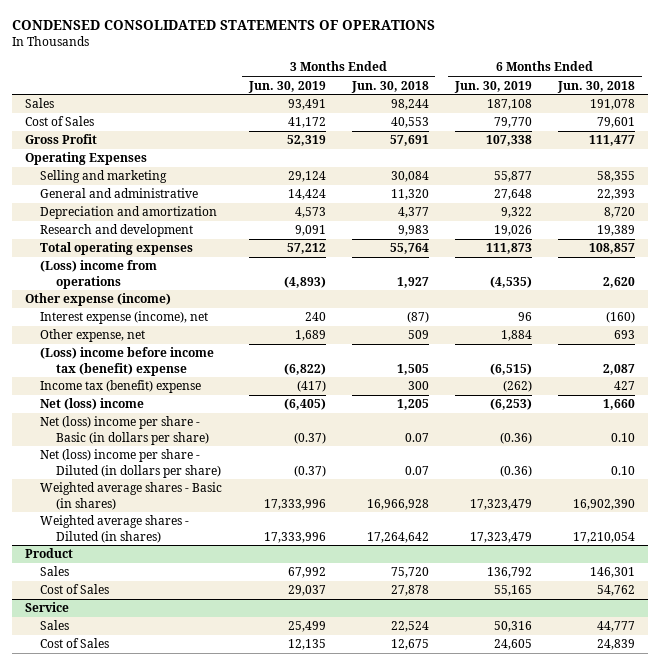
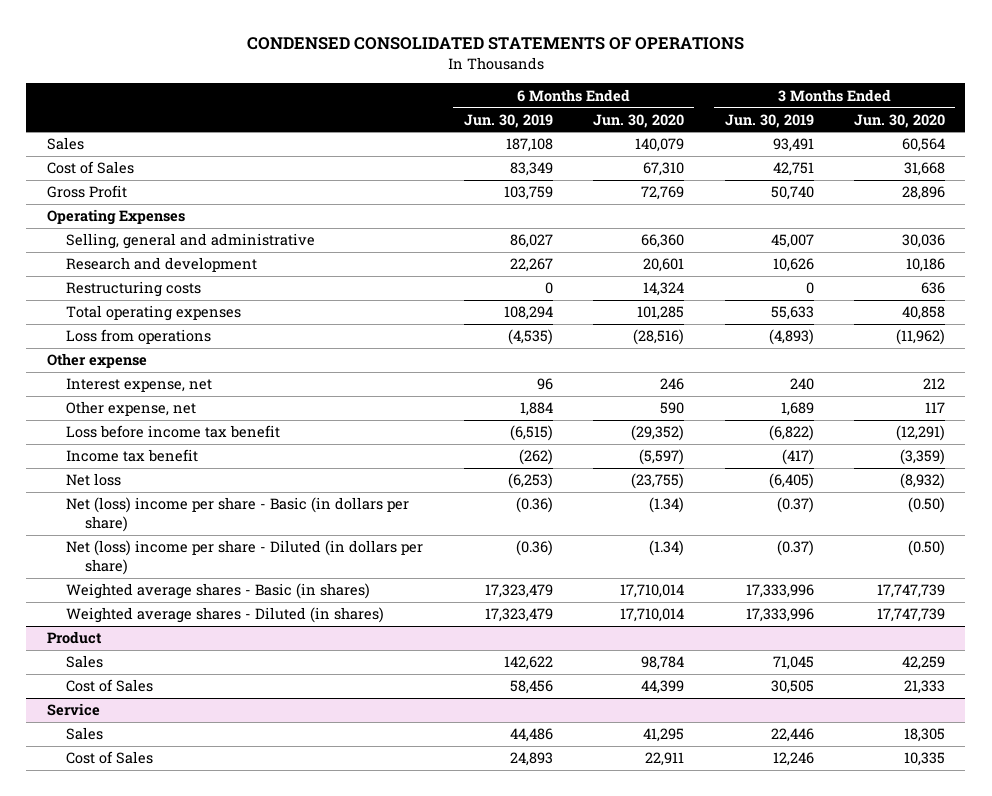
- | 3 Months Ended Jun. 30, 2019 | 3 Months Ended Jun. 30, 2018 | 6 Months Ended Jun. 30, 2019 | 6 Months Ended Jun. 30, 2018
+ | 6 Months Ended Jun. 30, 2019 | 6 Months Ended Jun. 30, 2020 | 3 Months Ended Jun. 30, 2019 | 3 Months Ended Jun. 30, 2020
- Cost of Sales | 41,172 | 40,553 | 79,770 | 79,601
- Gross Profit | 52,319 | 57,691 | 107,338 | 111,477
+ Cost of Sales | 83,349 | 67,310 | 42,751 | 31,668
+ Gross Profit | 103,759 | 72,769 | 50,740 | 28,896
- Selling and marketing | 29,124 | 30,084 | 55,877 | 58,355
- General and administrative | 14,424 | 11,320 | 27,648 | 22,393
- Depreciation and amortization | 4,573 | 4,377 | 9,322 | 8,720
- Research and development | 9,091 | 9,983 | 19,026 | 19,389
- Total operating expenses | 57,212 | 55,764 | 111,873 | 108,857
- (Loss) income from operations | (4,893) | 1,927 | (4,535) | 2,620
- Other expense (income)
- Interest expense (income), net | 240 | (87) | 96 | (160)
+ Selling, general and administrative | 86,027 | 66,360 | 45,007 | 30,036
+ Research and development | 22,267 | 20,601 | 10,626 | 10,186
+ Restructuring costs | 0 | 14,324 | 0 | 636
+ Total operating expenses | 108,294 | 101,285 | 55,633 | 40,858
+ Loss from operations | (4,535) | (28,516) | (4,893) | (11,962)
+ Other expense
+ Interest expense, net | 96 | 246 | 240 | 212
- (Loss) income before income tax (benefit) expense | (6,822) | 1,505 | (6,515) | 2,087
- Income tax (benefit) expense | (417) | 300 | (262) | 427
- Net (loss) income | (6,405) | 1,205 | (6,253) | 1,660
+ Loss before income tax benefit | (6,515) | (29,352) | (6,822) | (12,291)
+ Income tax benefit | (262) | (5,597) | (417) | (3,359)
+ Net loss | (6,253) | (23,755) | (6,405) | (8,932)
@ Product
- Sales | 67,992 | 75,720 | 136,792 | 146,301
- Cost of Sales | 29,037 | 27,878 | 55,165 | 54,762
+ Sales | 142,622 | 98,784 | 71,045 | 42,259
+ Cost of Sales | 58,456 | 44,399 | 30,505 | 21,333
@ Service
- Sales | 25,499 | 22,524 | 50,316 | 44,777
- Cost of Sales | 12,135 | 12,675 | 24,605 | 24,839
+ Sales | 44,486 | 41,295 | 22,446 | 18,305
+ Cost of Sales | 24,893 | 22,911 | 12,246 | 10,335

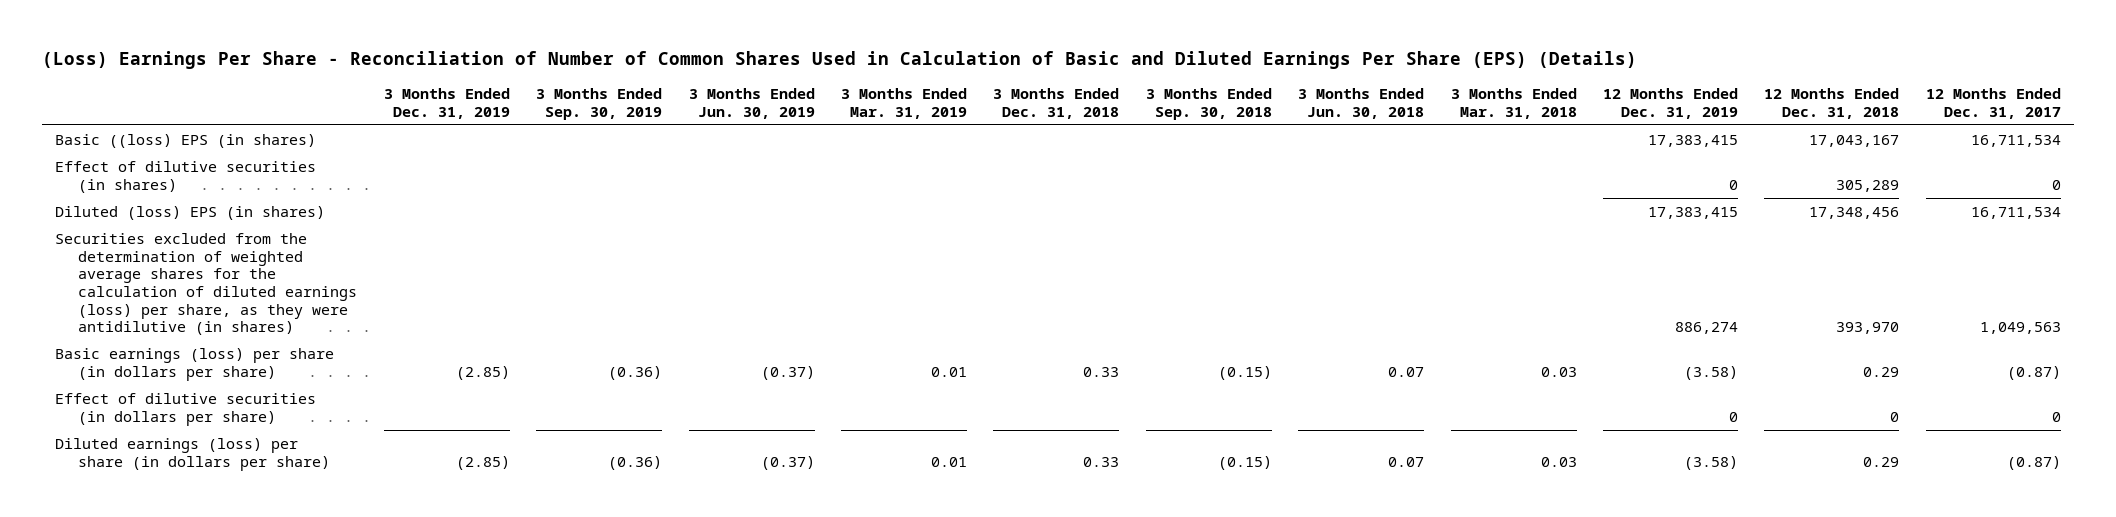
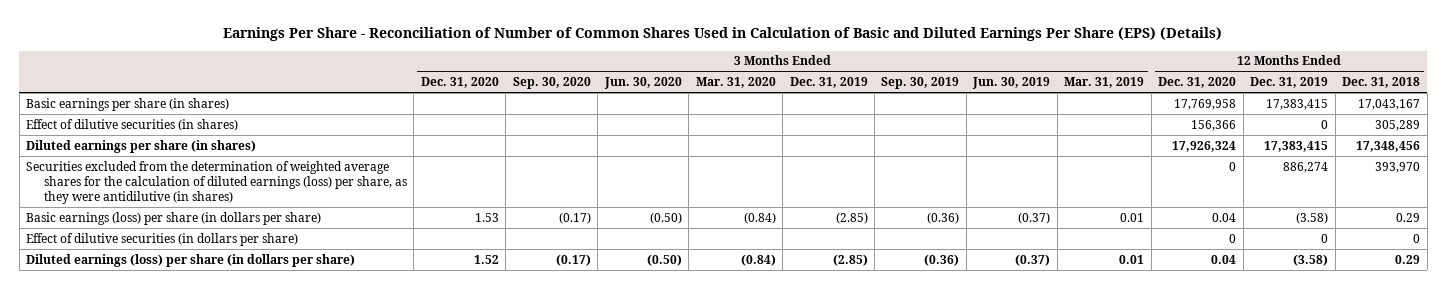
- (Loss) Earnings Per Share - Reconciliation of Number of Common Shares Used in Calculation of Basic and Diluted Earnings Per Share (EPS) (Details)
+ Earnings Per Share - Reconciliation of Number of Common Shares Used in Calculation of Basic and Diluted Earnings Per Share (EPS) (Details)
- | 3 Months Ended Dec. 31, 2019 | 3 Months Ended Sep. 30, 2019 | 3 Months Ended Jun. 30, 2019 | 3 Months Ended Mar. 31, 2019 | 3 Months Ended Dec. 31, 2018 | 3 Months Ended Sep. 30, 2018 | 3 Months Ended Jun. 30, 2018 | 3 Months Ended Mar. 31, 2018 | 12 Months Ended Dec. 31, 2019 | 12 Months Ended Dec. 31, 2018 | 12 Months Ended Dec. 31, 2017
+ | 3 Months Ended Dec. 31, 2020 | 3 Months Ended Sep. 30, 2020 | 3 Months Ended Jun. 30, 2020 | 3 Months Ended Mar. 31, 2020 | 3 Months Ended Dec. 31, 2019 | 3 Months Ended Sep. 30, 2019 | 3 Months Ended Jun. 30, 2019 | 3 Months Ended Mar. 31, 2019 | 12 Months Ended Dec. 31, 2020 | 12 Months Ended Dec. 31, 2019 | 12 Months Ended Dec. 31, 2018
- Basic ((loss) EPS (in shares) | | | | | | | | | 17,383,415 | 17,043,167 | 16,711,534
+ Basic earnings per share (in shares) | | | | | | | | | 17,769,958 | 17,383,415 | 17,043,167
- Diluted (loss) EPS (in shares) | | | | | | | | | 17,383,415 | 17,348,456 | 16,711,534
+ Diluted earnings per share (in shares) | | | | | | | | | 17,926,324 | 17,383,415 | 17,348,456

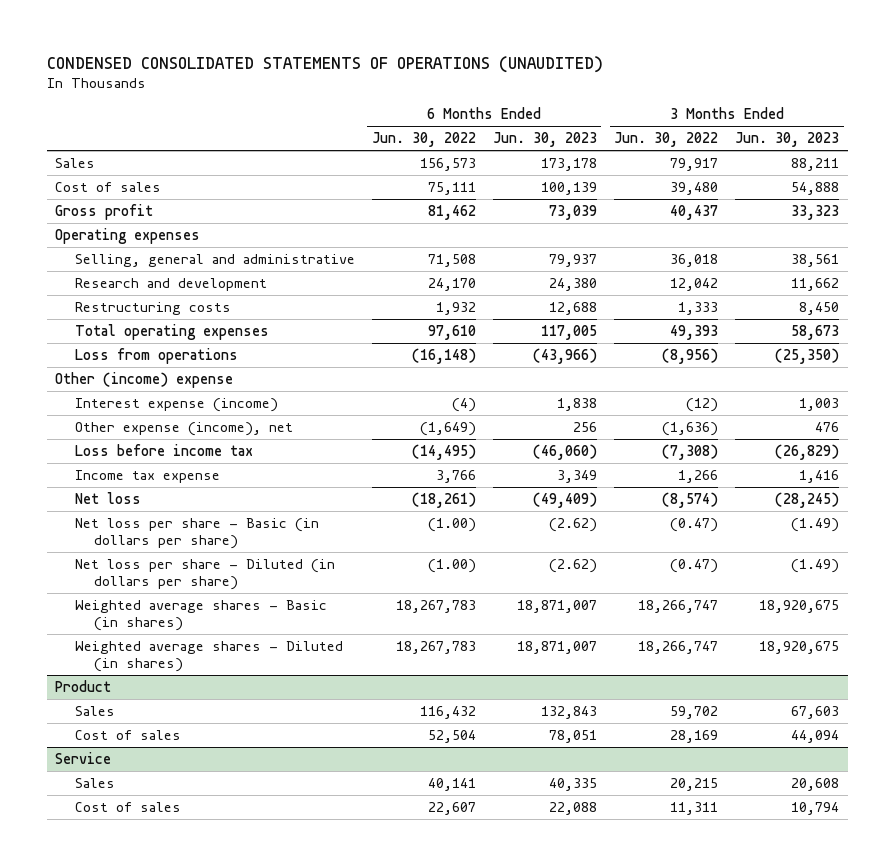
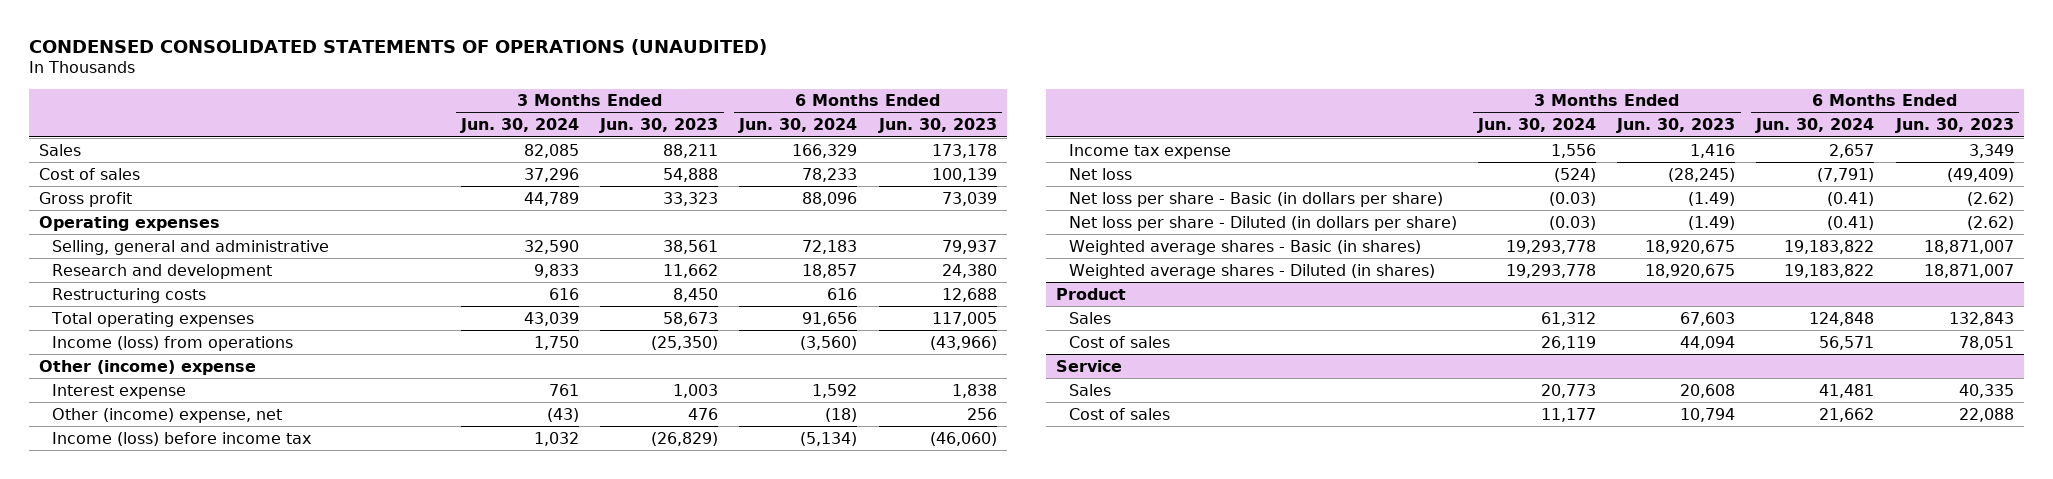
- | 6 Months Ended Jun. 30, 2022 | 6 Months Ended Jun. 30, 2023 | 3 Months Ended Jun. 30, 2022 | 3 Months Ended Jun. 30, 2023
+ | 3 Months Ended Jun. 30, 2024 | 3 Months Ended Jun. 30, 2023 | 6 Months Ended Jun. 30, 2024 | 6 Months Ended Jun. 30, 2023
- Loss from operations | (16,148) | (43,966) | (8,956) | (25,350)
+ Income (loss) from operations | 1,750 | (25,350) | (3,560) | (43,966)
- Interest expense (income) | (4) | 1,838 | (12) | 1,003
- Other expense (income), net | (1,649) | 256 | (1,636) | 476
- Loss before income tax | (14,495) | (46,060) | (7,308) | (26,829)
+ Interest expense | 761 | 1,003 | 1,592 | 1,838
+ Other (income) expense, net | (43) | 476 | (18) | 256
+ Income (loss) before income tax | 1,032 | (26,829) | (5,134) | (46,060)

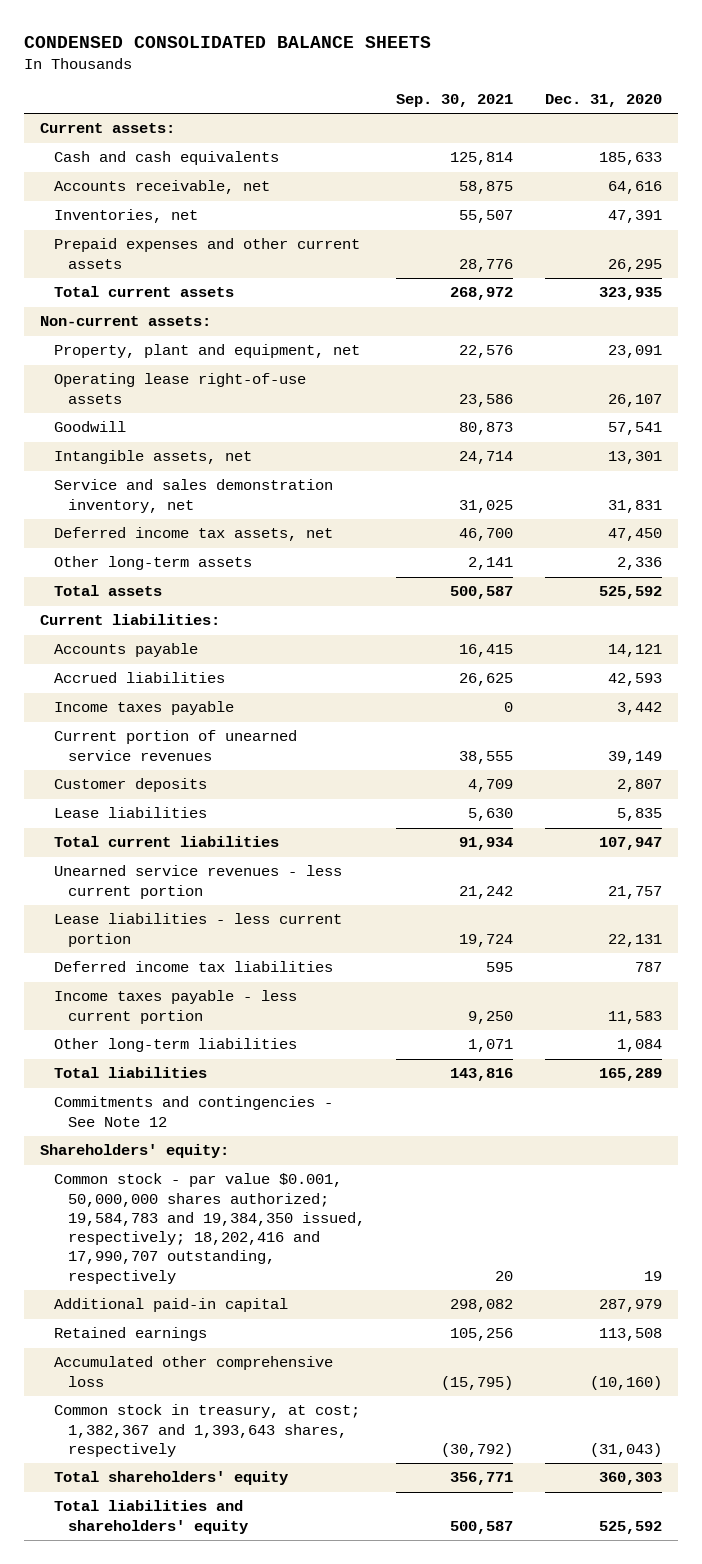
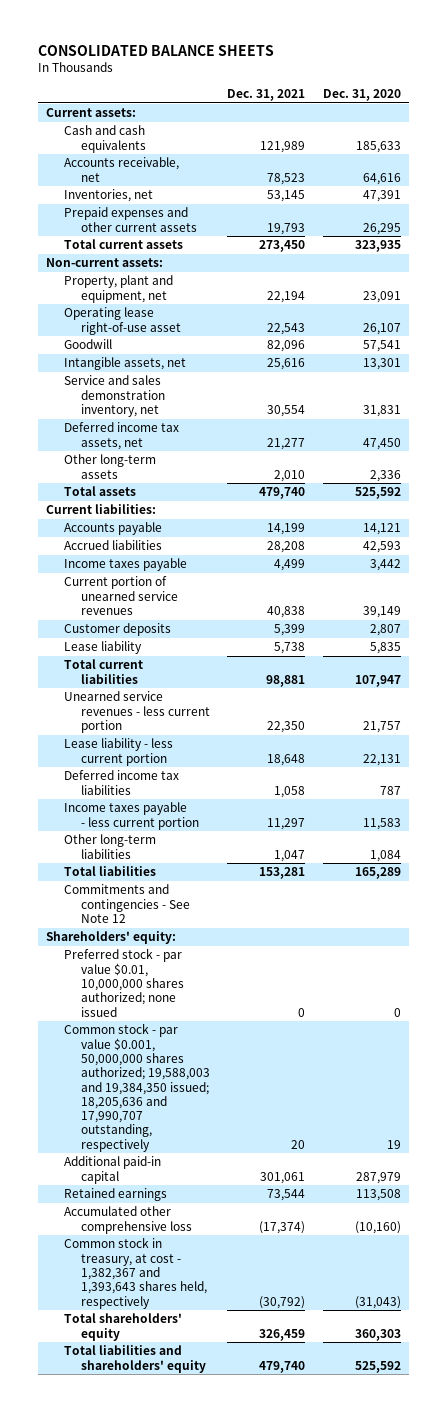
- CONDENSED CONSOLIDATED BALANCE SHEETS
+ CONSOLIDATED BALANCE SHEETS
- | Sep. 30, 2021 | Dec. 31, 2020
+ | Dec. 31, 2021 | Dec. 31, 2020
- Operating lease right-of-use assets | 23,586 | 26,107
+ Operating lease right-of-use asset | 22,543 | 26,107
- Lease liabilities | 5,630 | 5,835
+ Lease liability | 5,738 | 5,835
- Lease liabilities - less current portion | 19,724 | 22,131
+ Lease liability - less current portion | 18,648 | 22,131
- Common stock - par value $0.001, 50,000,000 shares authorized; 19,584,783 and 19,384,350 issued, respectively; 18,202,416 and 17,990,707 outstanding, respectively | 20 | 19
+ Preferred stock - par value $0.01, 10,000,000 shares authorized; none issued | 0 | 0
+ Common stock - par value $0.001, 50,000,000 shares authorized; 19,588,003 and 19,384,350 issued; 18,205,636 and 17,990,707 outstanding, respectively | 20 | 19
- Common stock in treasury, at cost; 1,382,367 and 1,393,643 shares, respectively | (30,792) | (31,043)
+ Common stock in treasury, at cost - 1,382,367 and 1,393,643 shares held, respectively | (30,792) | (31,043)

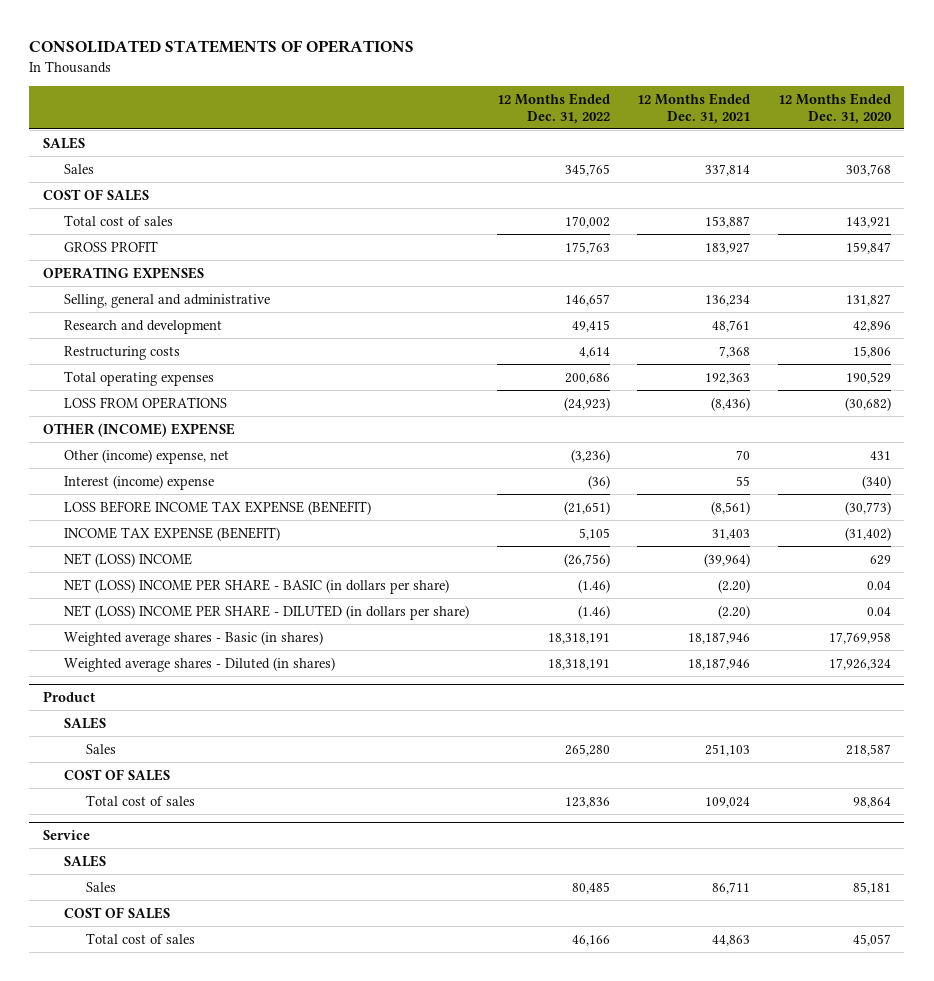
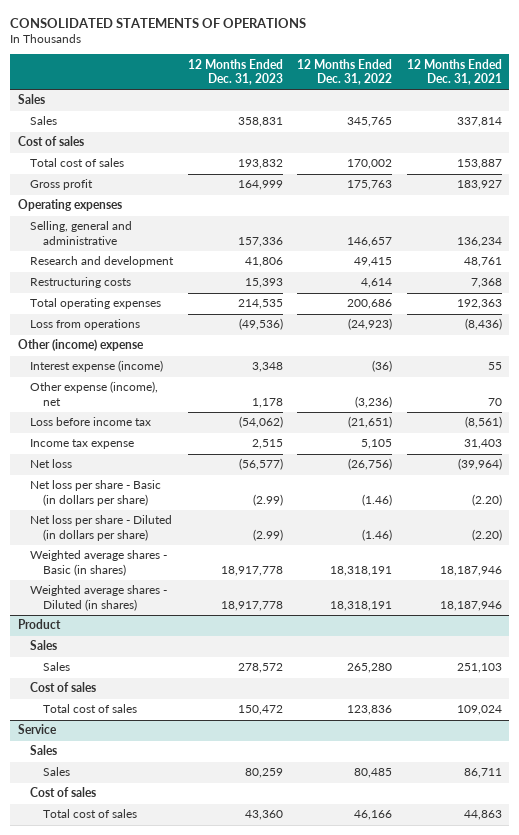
- | 12 Months Ended Dec. 31, 2022 | 12 Months Ended Dec. 31, 2021 | 12 Months Ended Dec. 31, 2020
+ | 12 Months Ended Dec. 31, 2023 | 12 Months Ended Dec. 31, 2022 | 12 Months Ended Dec. 31, 2021
- SALES
+ Sales
- COST OF SALES
+ Cost of sales
- GROSS PROFIT | 175,763 | 183,927 | 159,847
- OPERATING EXPENSES
+ Gross profit | 164,999 | 175,763 | 183,927
+ Operating expenses
- LOSS FROM OPERATIONS | (24,923) | (8,436) | (30,682)
- OTHER (INCOME) EXPENSE
- Other (income) expense, net | (3,236) | 70 | 431
- Interest (income) expense | (36) | 55 | (340)
- LOSS BEFORE INCOME TAX EXPENSE (BENEFIT) | (21,651) | (8,561) | (30,773)
- INCOME TAX EXPENSE (BENEFIT) | 5,105 | 31,403 | (31,402)
- NET (LOSS) INCOME | (26,756) | (39,964) | 629
- NET (LOSS) INCOME PER SHARE - BASIC (in dollars per share) | (1.46) | (2.20) | 0.04
- NET (LOSS) INCOME PER SHARE - DILUTED (in dollars per share) | (1.46) | (2.20) | 0.04
+ Loss from operations | (49,536) | (24,923) | (8,436)
+ Other (income) expense
+ Interest expense (income) | 3,348 | (36) | 55
+ Other expense (income), net | 1,178 | (3,236) | 70
+ Loss before income tax | (54,062) | (21,651) | (8,561)
+ Income tax expense | 2,515 | 5,105 | 31,403
+ Net loss | (56,577) | (26,756) | (39,964)
+ Net loss per share - Basic (in dollars per share) | (2.99) | (1.46) | (2.20)
+ Net loss per share - Diluted (in dollars per share) | (2.99) | (1.46) | (2.20)
@ Product
- SALES
+ Sales
- COST OF SALES
+ Cost of sales
@ Service
- SALES
+ Sales
- COST OF SALES
+ Cost of sales

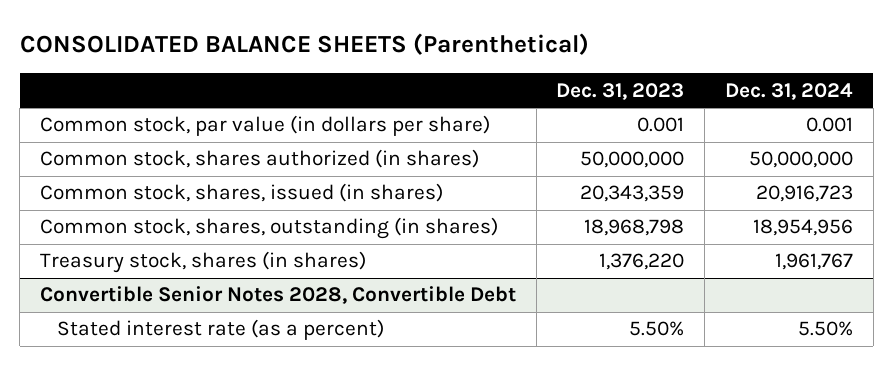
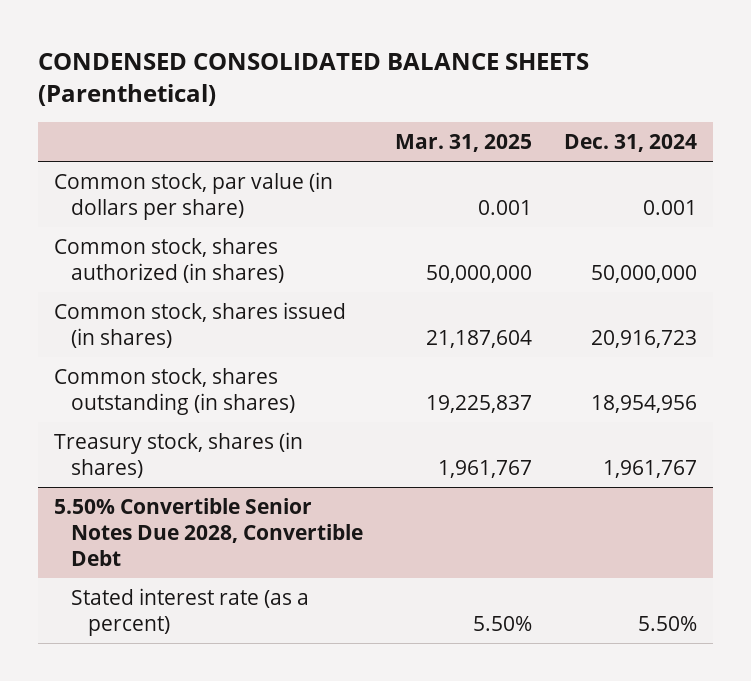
- CONSOLIDATED BALANCE SHEETS (Parenthetical)
+ CONDENSED CONSOLIDATED BALANCE SHEETS (Parenthetical)
- | Dec. 31, 2023 | Dec. 31, 2024
+ | Mar. 31, 2025 | Dec. 31, 2024
- Common stock, shares, issued (in shares) | 20,343,359 | 20,916,723
- Common stock, shares, outstanding (in shares) | 18,968,798 | 18,954,956
+ Common stock, shares issued (in shares) | 21,187,604 | 20,916,723
+ Common stock, shares outstanding (in shares) | 19,225,837 | 18,954,956
- Convertible Senior Notes 2028, Convertible Debt
+ 5.50% Convertible Senior Notes Due 2028, Convertible Debt

